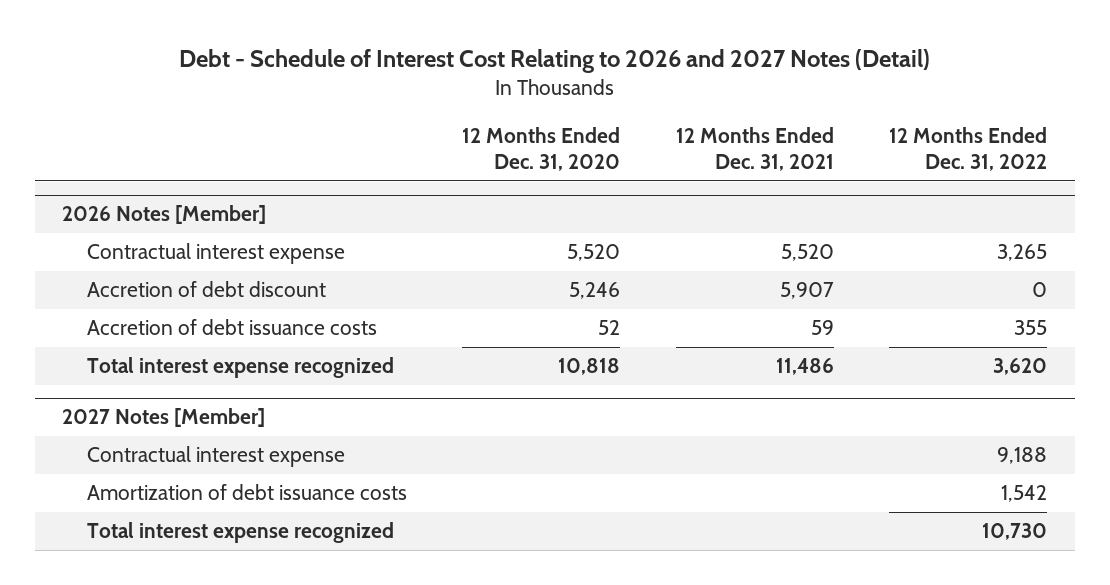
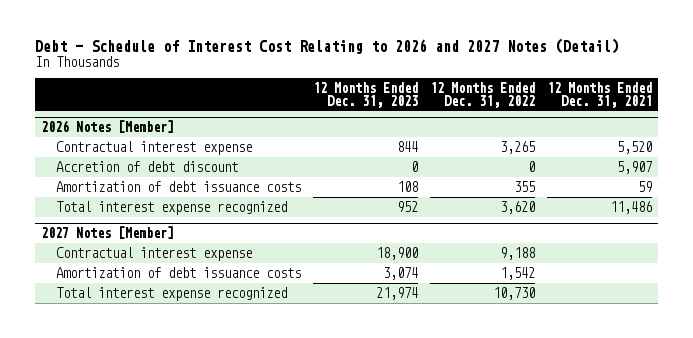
- | 12 Months Ended Dec. 31, 2020 | 12 Months Ended Dec. 31, 2021 | 12 Months Ended Dec. 31, 2022
+ | 12 Months Ended Dec. 31, 2023 | 12 Months Ended Dec. 31, 2022 | 12 Months Ended Dec. 31, 2021
@ 2026 Notes [Member]
- Accretion of debt issuance costs | 52 | 59 | 355
+ Amortization of debt issuance costs | 108 | 355 | 59

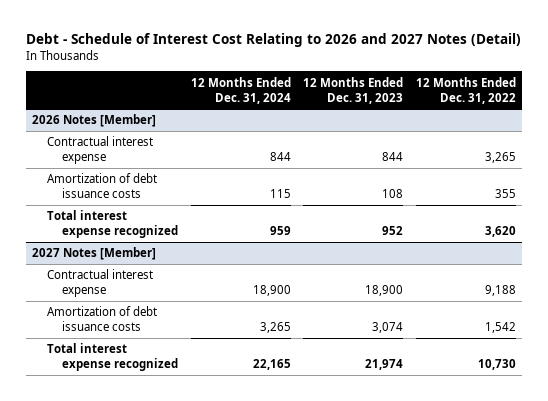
- | 12 Months Ended Dec. 31, 2023 | 12 Months Ended Dec. 31, 2022 | 12 Months Ended Dec. 31, 2021
+ | 12 Months Ended Dec. 31, 2024 | 12 Months Ended Dec. 31, 2023 | 12 Months Ended Dec. 31, 2022
@ 2026 Notes [Member]
- Accretion of debt discount | 0 | 0 | 5,907

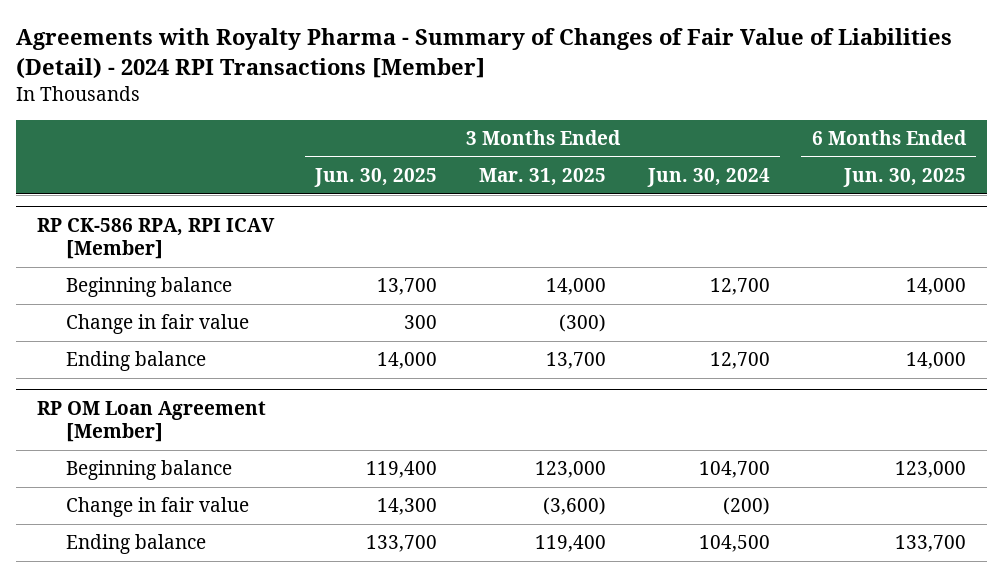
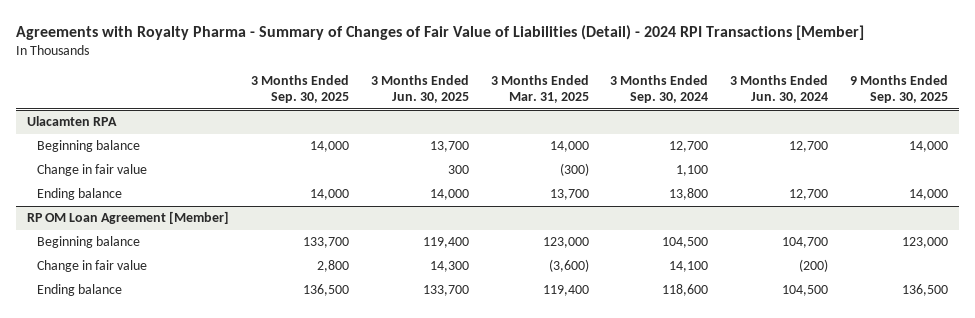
- | 3 Months Ended Jun. 30, 2025 | 3 Months Ended Mar. 31, 2025 | 3 Months Ended Jun. 30, 2024 | 6 Months Ended Jun. 30, 2025
+ | 3 Months Ended Sep. 30, 2025 | 3 Months Ended Jun. 30, 2025 | 3 Months Ended Mar. 31, 2025 | 3 Months Ended Sep. 30, 2024 | 3 Months Ended Jun. 30, 2024 | 9 Months Ended Sep. 30, 2025
- RP CK-586 RPA, RPI ICAV [Member]
+ Ulacamten RPA

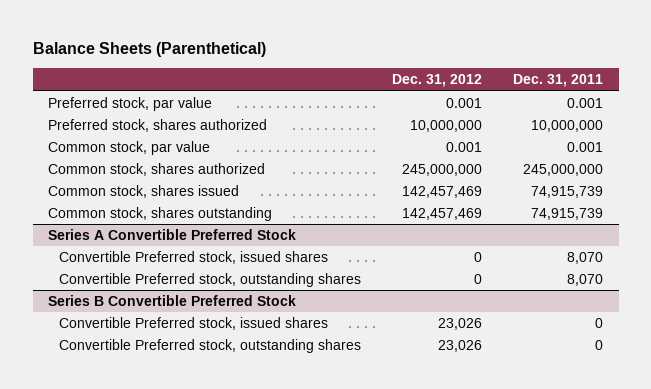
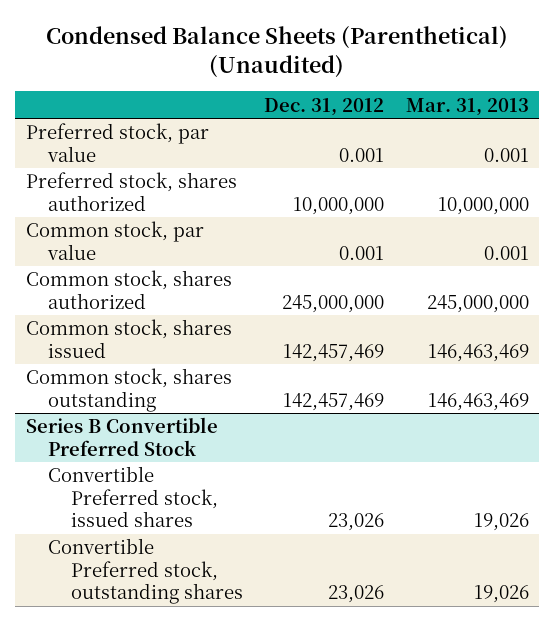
- Balance Sheets (Parenthetical)
+ Condensed Balance Sheets (Parenthetical) (Unaudited)
- | Dec. 31, 2012 | Dec. 31, 2011
+ | Dec. 31, 2012 | Mar. 31, 2013
- Series A Convertible Preferred Stock
- Convertible Preferred stock, issued shares | 0 | 8,070
- Convertible Preferred stock, outstanding shares | 0 | 8,070

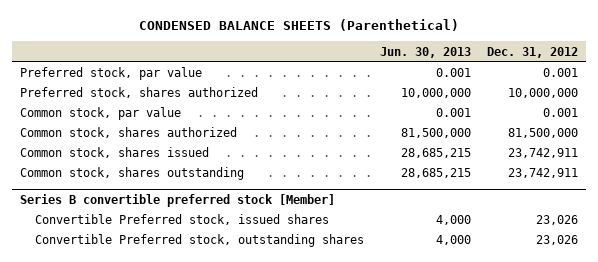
- Condensed Balance Sheets (Parenthetical) (Unaudited)
+ CONDENSED BALANCE SHEETS (Parenthetical)
- | Dec. 31, 2012 | Mar. 31, 2013
+ | Jun. 30, 2013 | Dec. 31, 2012
- Common stock, shares authorized | 245,000,000 | 245,000,000
- Common stock, shares issued | 142,457,469 | 146,463,469
- Common stock, shares outstanding | 142,457,469 | 146,463,469
- Series B Convertible Preferred Stock
+ Common stock, shares authorized | 81,500,000 | 81,500,000
+ Common stock, shares issued | 28,685,215 | 23,742,911
+ Common stock, shares outstanding | 28,685,215 | 23,742,911
+ Series B convertible preferred stock [Member]

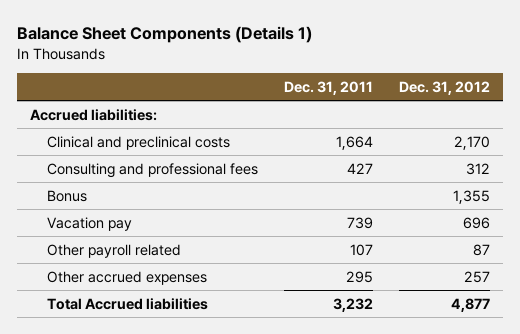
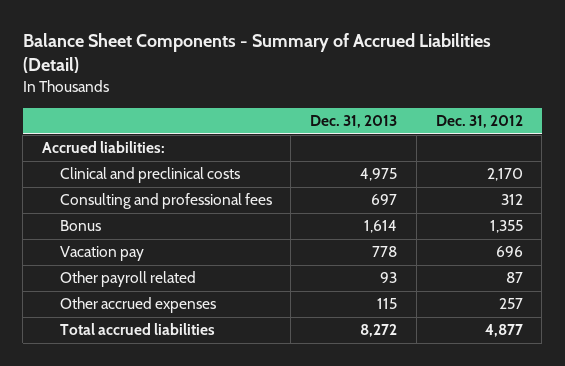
- Balance Sheet Components (Details 1)
+ Balance Sheet Components - Summary of Accrued Liabilities (Detail)
- | Dec. 31, 2011 | Dec. 31, 2012
+ | Dec. 31, 2013 | Dec. 31, 2012
- Total Accrued liabilities | 3,232 | 4,877
+ Total accrued liabilities | 8,272 | 4,877

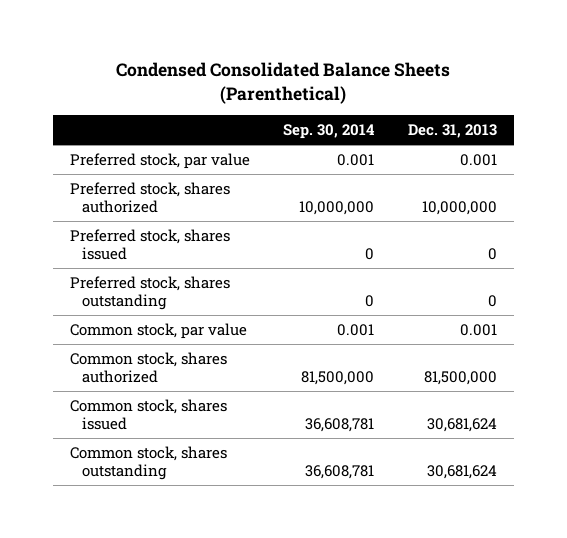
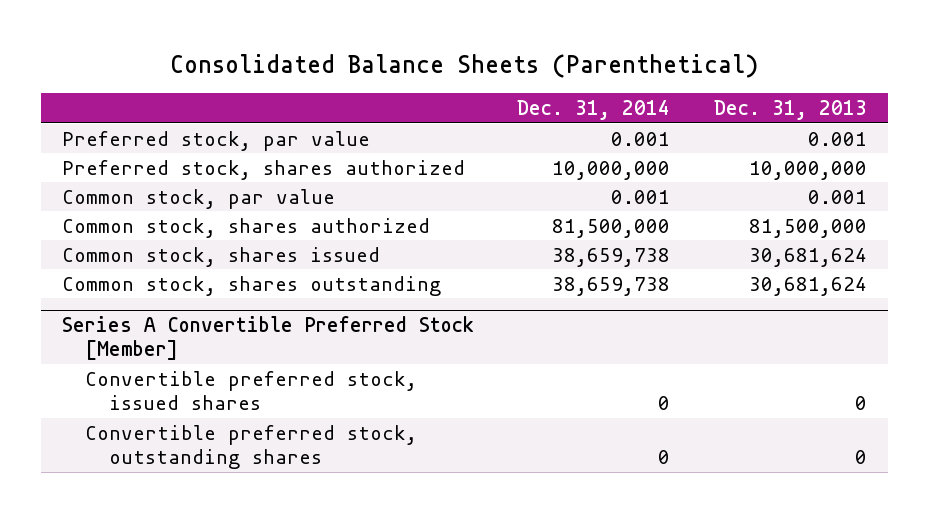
- Condensed Consolidated Balance Sheets (Parenthetical)
+ Consolidated Balance Sheets (Parenthetical)
- | Sep. 30, 2014 | Dec. 31, 2013
+ | Dec. 31, 2014 | Dec. 31, 2013
- Preferred stock, shares issued | 0 | 0
- Preferred stock, shares outstanding | 0 | 0
+ Series A Convertible Preferred Stock [Member]
+ Convertible preferred stock, issued shares | 0 | 0
+ Convertible preferred stock, outstanding shares | 0 | 0

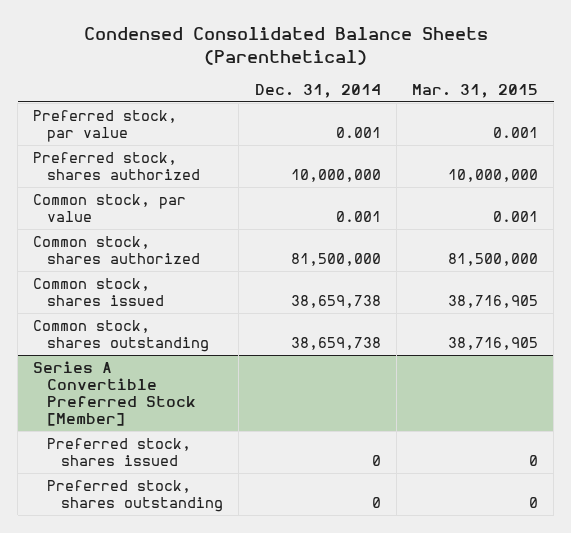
- Consolidated Balance Sheets (Parenthetical)
+ Condensed Consolidated Balance Sheets (Parenthetical)
- | Dec. 31, 2014 | Dec. 31, 2013
+ | Dec. 31, 2014 | Mar. 31, 2015
@ Series A Convertible Preferred Stock [Member]
- Convertible preferred stock, issued shares | 0 | 0
- Convertible preferred stock, outstanding shares | 0 | 0
+ Preferred stock, shares issued | 0 | 0
+ Preferred stock, shares outstanding | 0 | 0

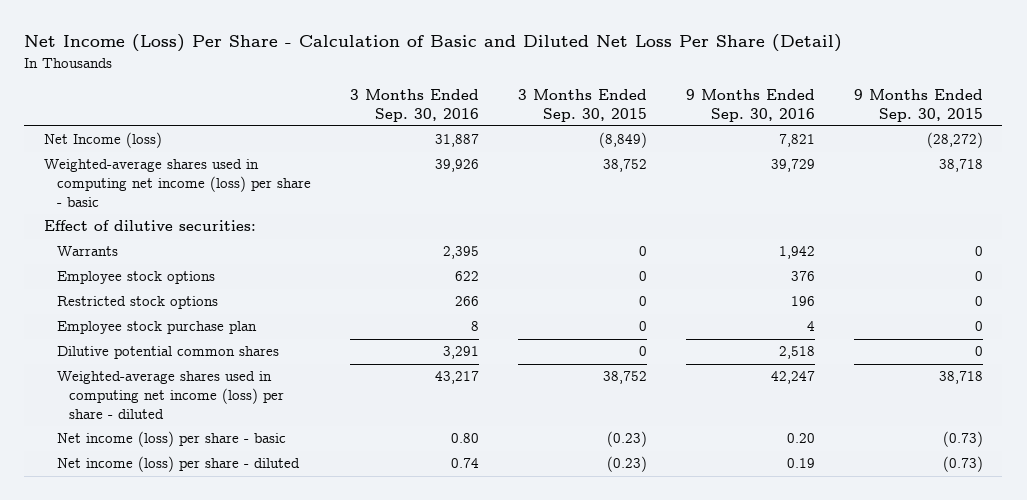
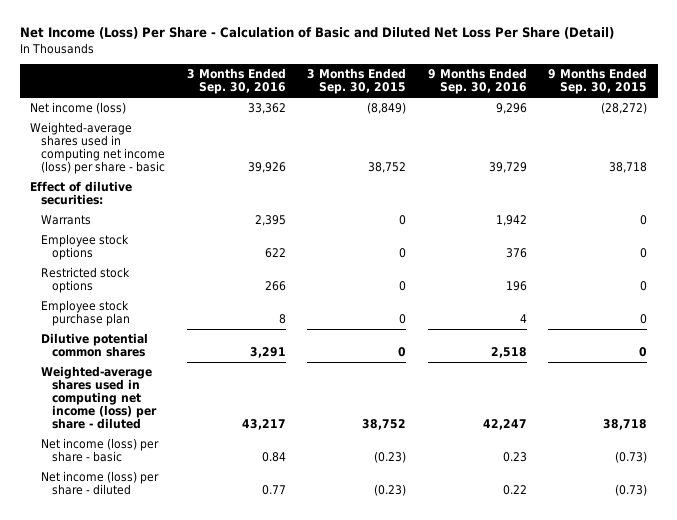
- Net Income (loss) | 31,887 | (8,849) | 7,821 | (28,272)
+ Net income (loss) | 33,362 | (8,849) | 9,296 | (28,272)
- Net income (loss) per share - basic | 0.80 | (0.23) | 0.20 | (0.73)
- Net income (loss) per share - diluted | 0.74 | (0.23) | 0.19 | (0.73)
+ Net income (loss) per share - basic | 0.84 | (0.23) | 0.23 | (0.73)
+ Net income (loss) per share - diluted | 0.77 | (0.23) | 0.22 | (0.73)

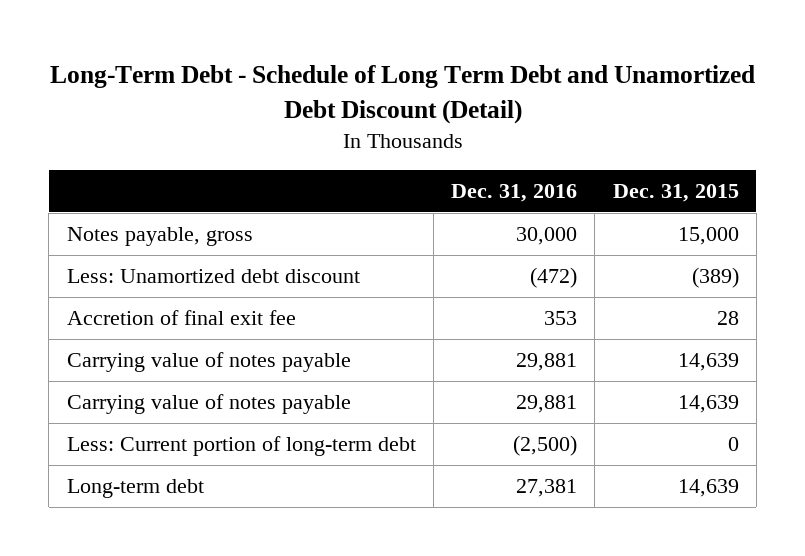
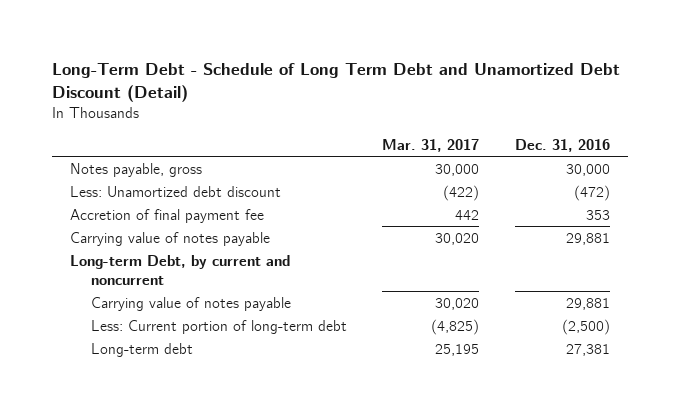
- | Dec. 31, 2016 | Dec. 31, 2015
+ | Mar. 31, 2017 | Dec. 31, 2016
- Accretion of final exit fee | 353 | 28
+ Accretion of final payment fee | 442 | 353
+ Long-term Debt, by current and noncurrent

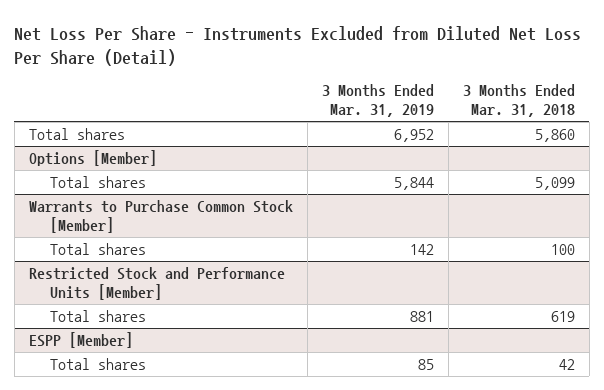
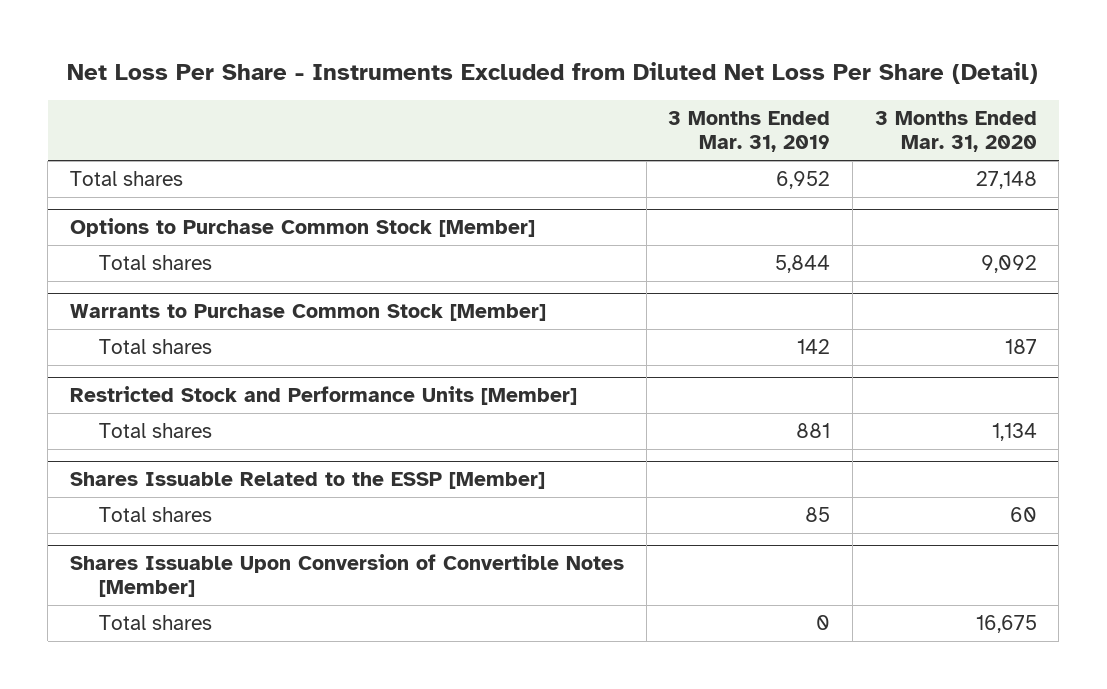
- | 3 Months Ended Mar. 31, 2019 | 3 Months Ended Mar. 31, 2018
+ | 3 Months Ended Mar. 31, 2019 | 3 Months Ended Mar. 31, 2020
- Options [Member]
+ Options to Purchase Common Stock [Member]
- ESPP [Member]
+ Shares Issuable Related to the ESSP [Member]
+ Shares Issuable Upon Conversion of Convertible Notes [Member]
+ Total shares | 0 | 16,675

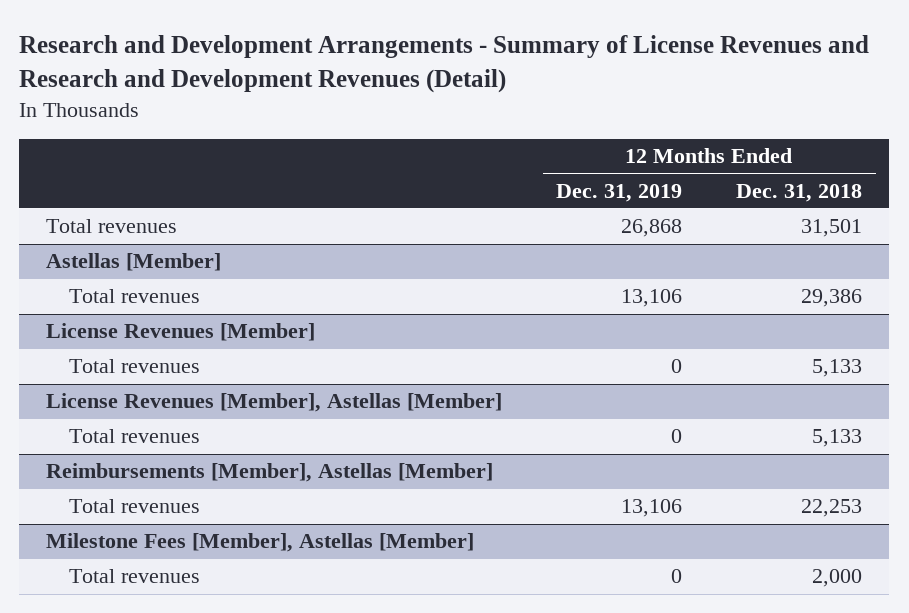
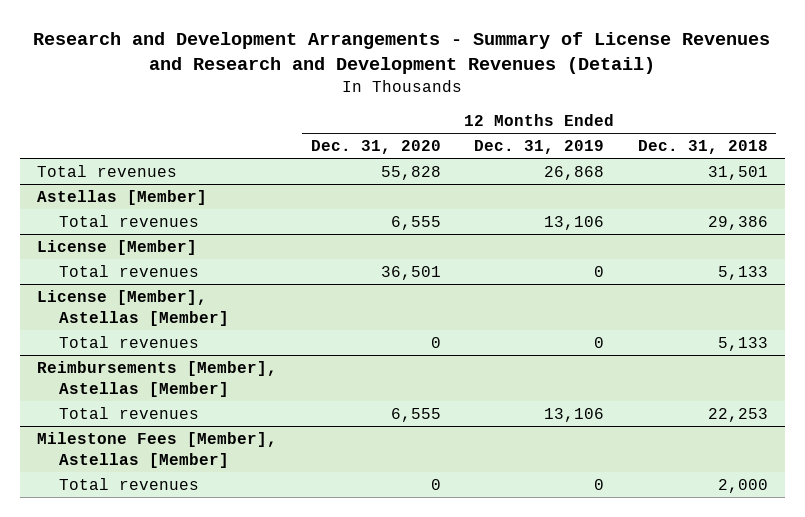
- | 12 Months Ended Dec. 31, 2019 | 12 Months Ended Dec. 31, 2018
+ | 12 Months Ended Dec. 31, 2020 | 12 Months Ended Dec. 31, 2019 | 12 Months Ended Dec. 31, 2018
- License Revenues [Member]
+ License [Member]
- License Revenues [Member], Astellas [Member]
+ License [Member], Astellas [Member]

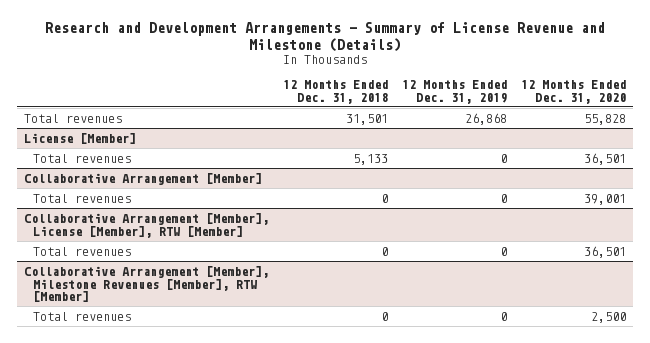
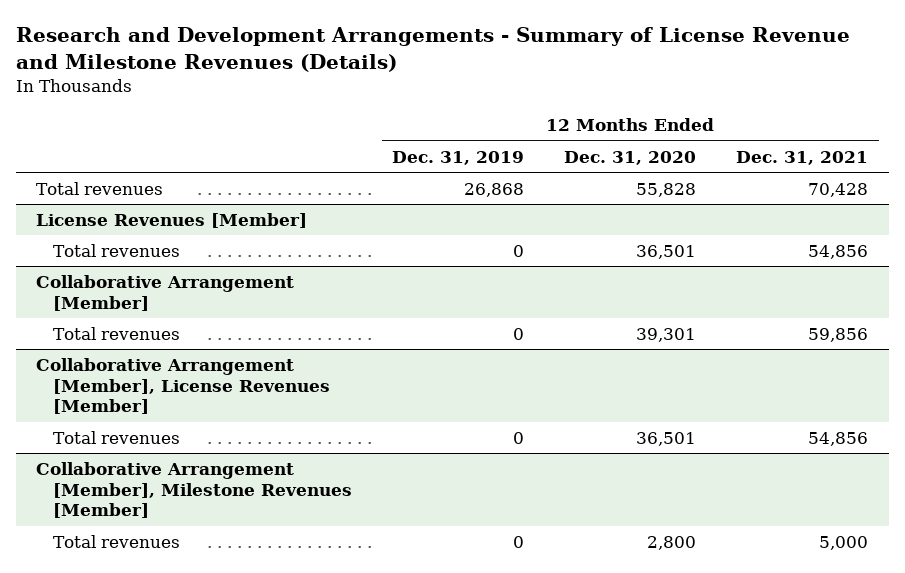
- Research and Development Arrangements - Summary of License Revenue and Milestone (Details)
+ Research and Development Arrangements - Summary of License Revenue and Milestone Revenues (Details)
- | 12 Months Ended Dec. 31, 2018 | 12 Months Ended Dec. 31, 2019 | 12 Months Ended Dec. 31, 2020
+ | 12 Months Ended Dec. 31, 2019 | 12 Months Ended Dec. 31, 2020 | 12 Months Ended Dec. 31, 2021
- License [Member]
+ License Revenues [Member]
@ Collaborative Arrangement [Member]
- Total revenues | 0 | 0 | 39,001
- Collaborative Arrangement [Member], License [Member], RTW [Member]
@ Collaborative Arrangement [Member]
+ Total revenues | 0 | 39,301 | 59,856
+ Collaborative Arrangement [Member], License Revenues [Member]
- Collaborative Arrangement [Member], Milestone Revenues [Member], RTW [Member]
- Total revenues | 0 | 0 | 2,500
+ Collaborative Arrangement [Member], Milestone Revenues [Member]
+ Total revenues | 0 | 2,800 | 5,000

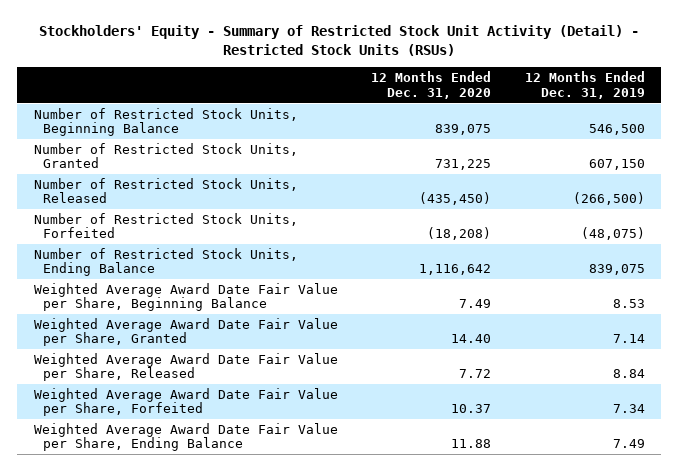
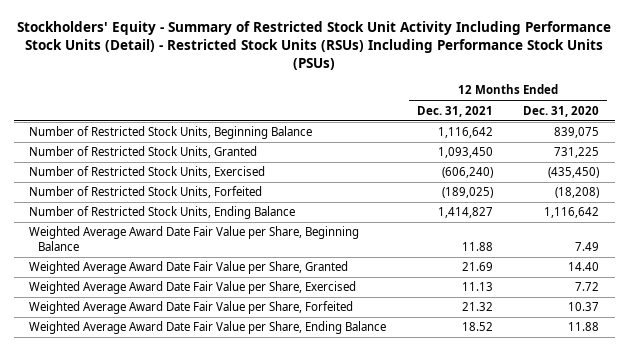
- Stockholders' Equity - Summary of Restricted Stock Unit Activity (Detail) - Restricted Stock Units (RSUs)
+ Stockholders' Equity - Summary of Restricted Stock Unit Activity Including Performance Stock Units (Detail) - Restricted Stock Units (RSUs) Including Performance Stock Units (PSUs)
- | 12 Months Ended Dec. 31, 2020 | 12 Months Ended Dec. 31, 2019
+ | 12 Months Ended Dec. 31, 2021 | 12 Months Ended Dec. 31, 2020
- Number of Restricted Stock Units, Released | (435,450) | (266,500)
+ Number of Restricted Stock Units, Exercised | (606,240) | (435,450)
- Weighted Average Award Date Fair Value per Share, Released | 7.72 | 8.84
+ Weighted Average Award Date Fair Value per Share, Exercised | 11.13 | 7.72

